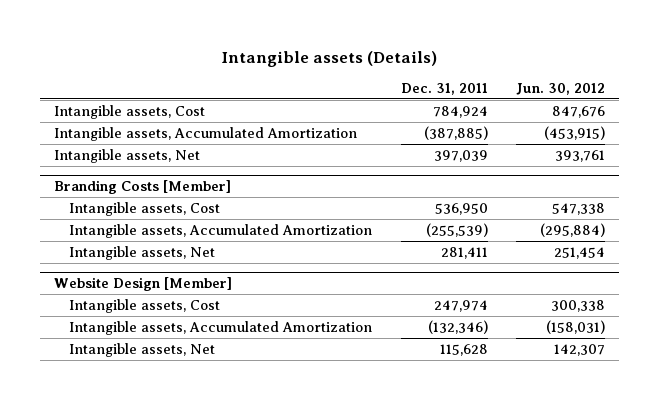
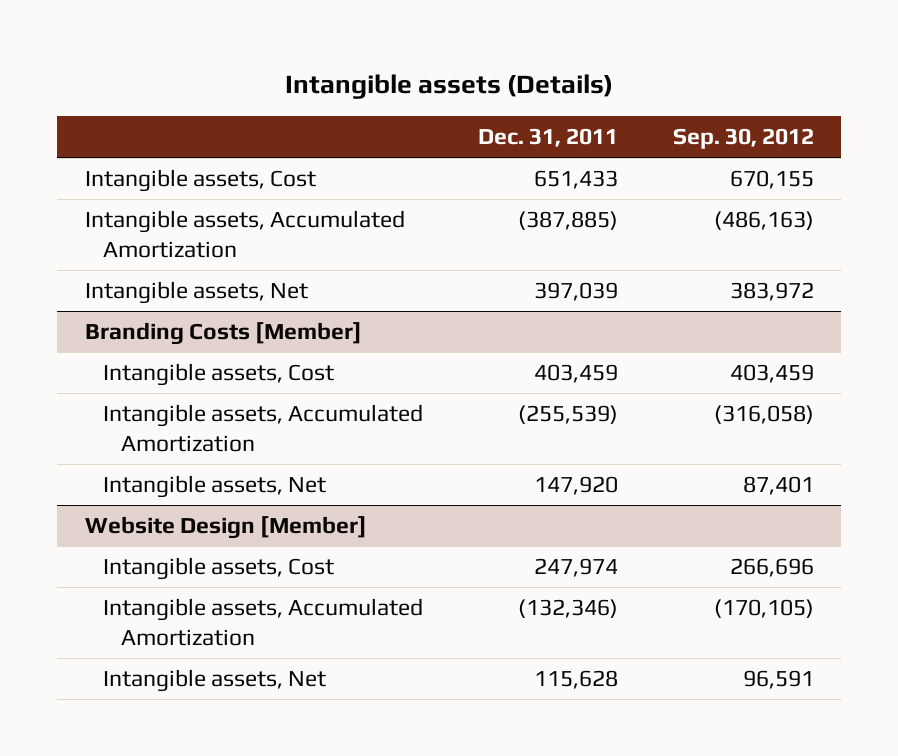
- | Dec. 31, 2011 | Jun. 30, 2012
+ | Dec. 31, 2011 | Sep. 30, 2012
- Intangible assets, Cost | 784,924 | 847,676
+ Intangible assets, Cost | 651,433 | 670,155
@ Branding Costs [Member]
- Intangible assets, Cost | 536,950 | 547,338
+ Intangible assets, Cost | 403,459 | 403,459
- Intangible assets, Net | 281,411 | 251,454
+ Intangible assets, Net | 147,920 | 87,401

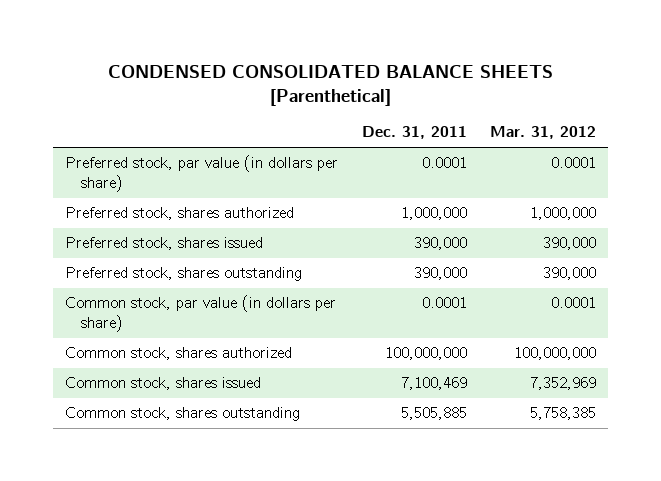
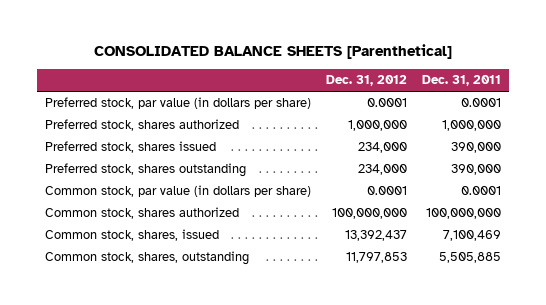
- CONDENSED CONSOLIDATED BALANCE SHEETS [Parenthetical]
+ CONSOLIDATED BALANCE SHEETS [Parenthetical]
- | Dec. 31, 2011 | Mar. 31, 2012
+ | Dec. 31, 2012 | Dec. 31, 2011
- Common stock, shares issued | 7,100,469 | 7,352,969
- Common stock, shares outstanding | 5,505,885 | 5,758,385
+ Common stock, shares, issued | 13,392,437 | 7,100,469
+ Common stock, shares, outstanding | 11,797,853 | 5,505,885

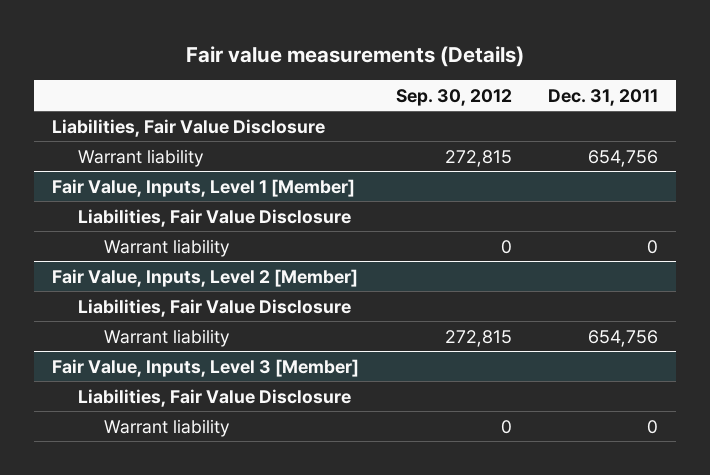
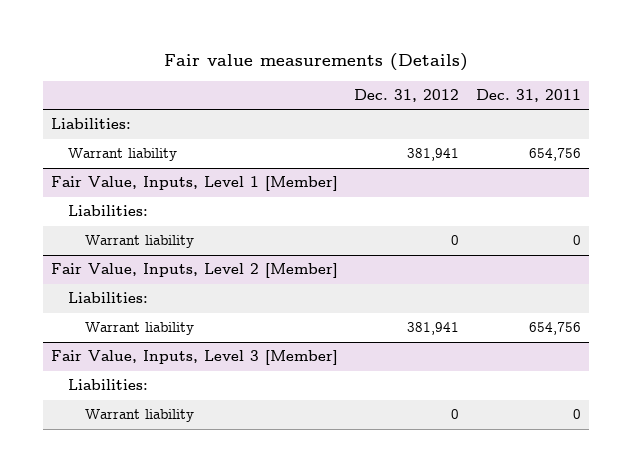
- | Sep. 30, 2012 | Dec. 31, 2011
+ | Dec. 31, 2012 | Dec. 31, 2011
- Liabilities, Fair Value Disclosure
+ Liabilities:
@ Fair Value, Inputs, Level 1 [Member]
- Liabilities, Fair Value Disclosure
+ Liabilities:
@ Fair Value, Inputs, Level 2 [Member]
- Liabilities, Fair Value Disclosure
+ Liabilities:
@ Fair Value, Inputs, Level 3 [Member]
- Liabilities, Fair Value Disclosure
+ Liabilities:

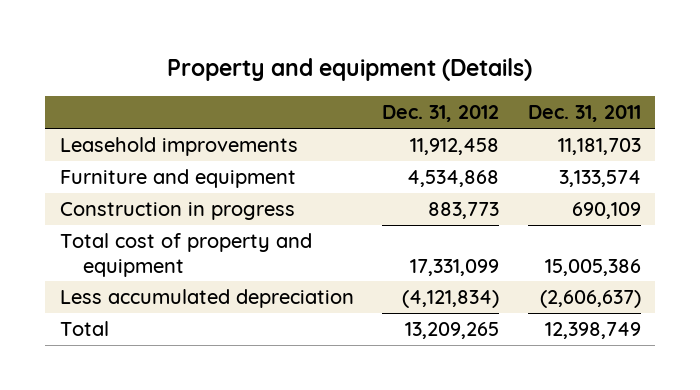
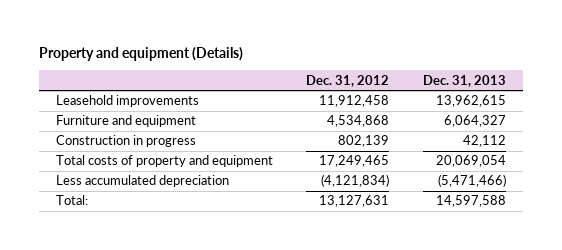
- | Dec. 31, 2012 | Dec. 31, 2011
+ | Dec. 31, 2012 | Dec. 31, 2013
- Construction in progress | 883,773 | 690,109
- Total cost of property and equipment | 17,331,099 | 15,005,386
+ Construction in progress | 802,139 | 42,112
+ Total costs of property and equipment | 17,249,465 | 20,069,054
- Total | 13,209,265 | 12,398,749
+ Total: | 13,127,631 | 14,597,588

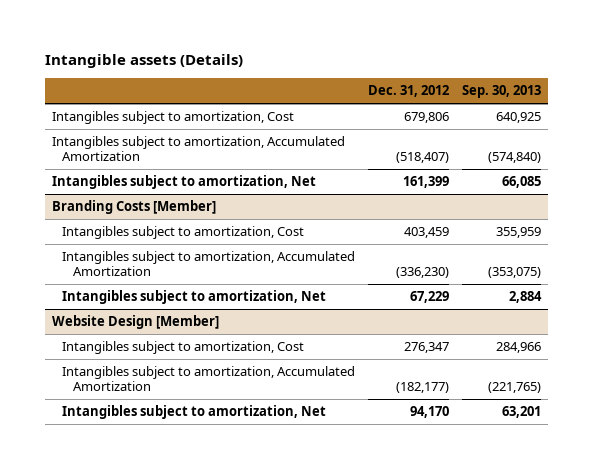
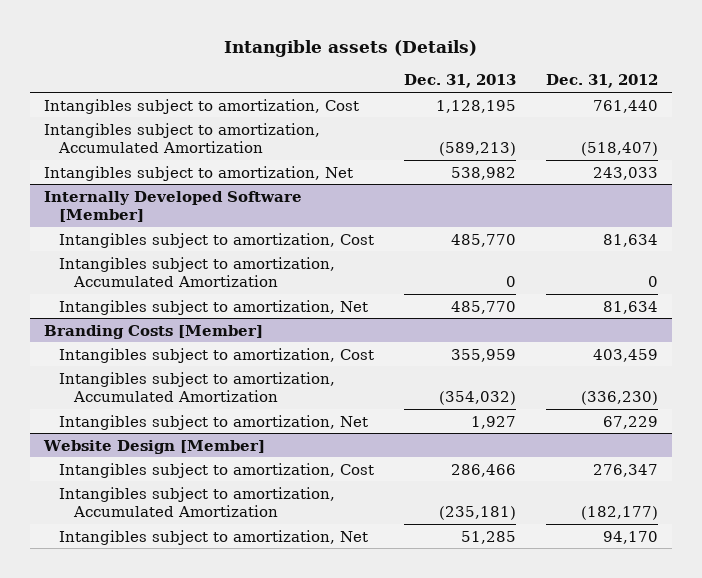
- | Dec. 31, 2012 | Sep. 30, 2013
+ | Dec. 31, 2013 | Dec. 31, 2012
- Intangibles subject to amortization, Cost | 679,806 | 640,925
+ Intangibles subject to amortization, Cost | 1,128,195 | 761,440
- Intangibles subject to amortization, Net | 161,399 | 66,085
+ Intangibles subject to amortization, Net | 538,982 | 243,033
+ Internally Developed Software [Member]
+ Intangibles subject to amortization, Cost | 485,770 | 81,634
+ Intangibles subject to amortization, Accumulated Amortization | 0 | 0
+ Intangibles subject to amortization, Net | 485,770 | 81,634

